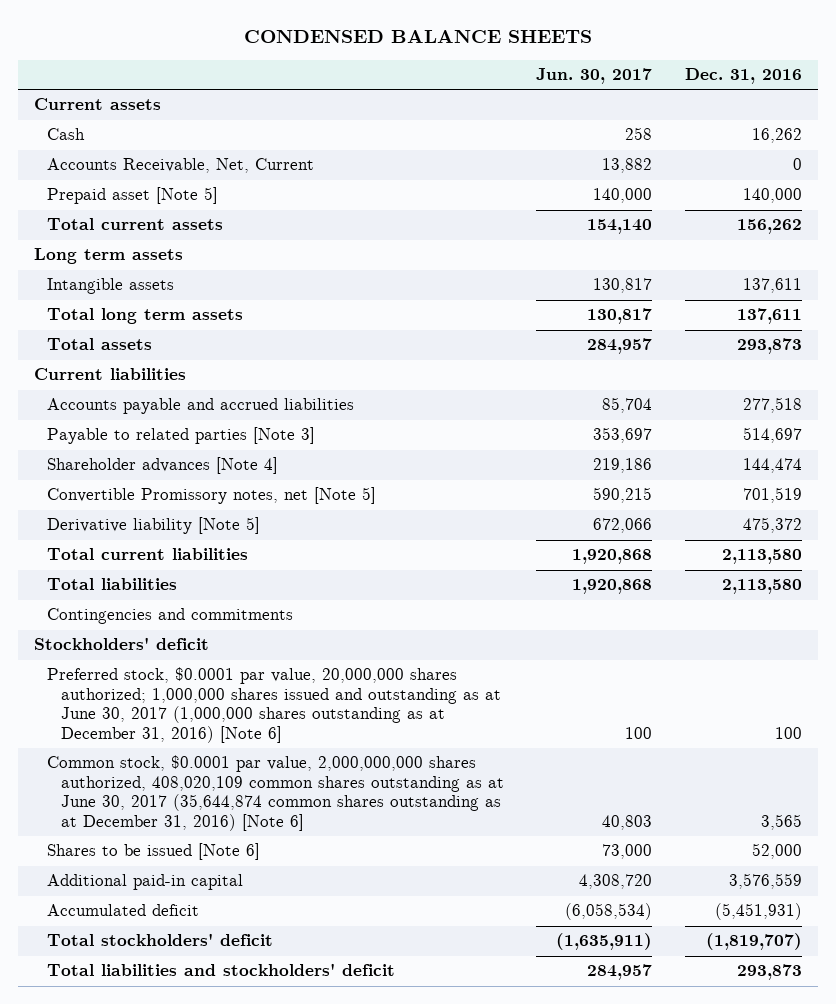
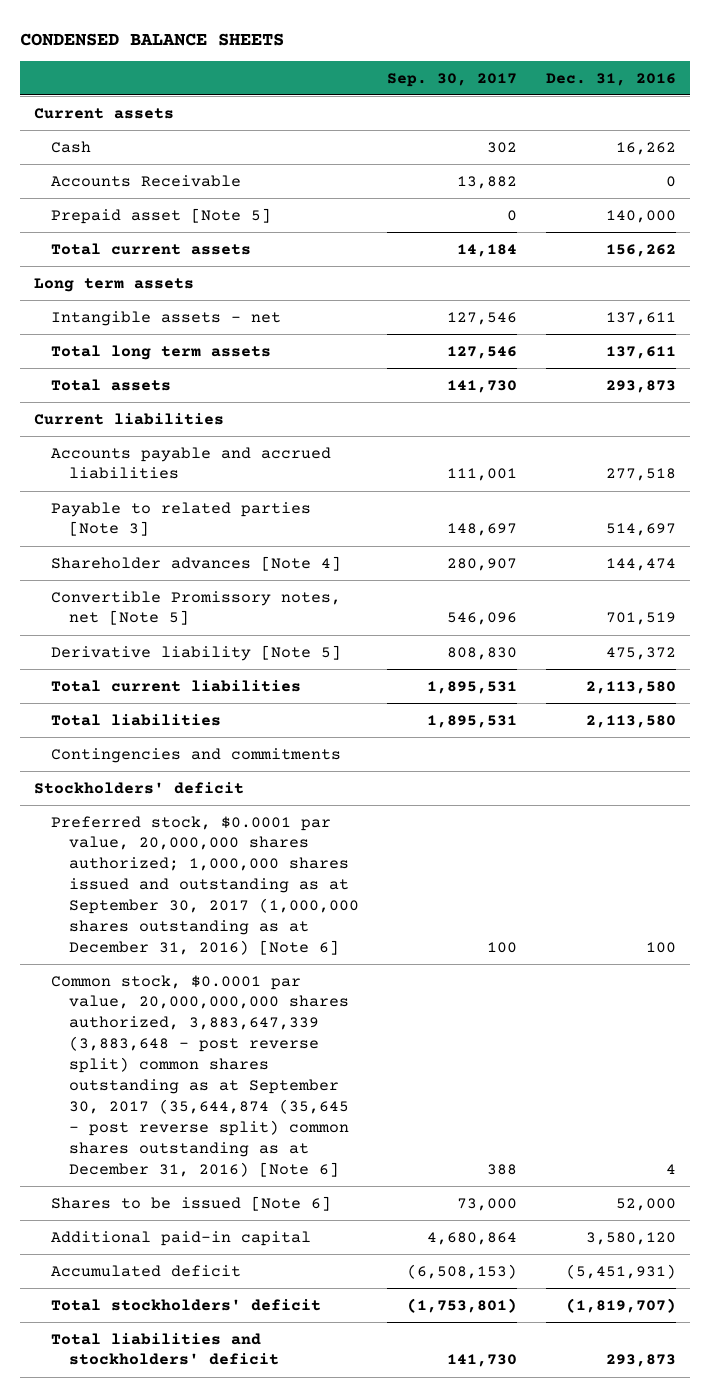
- | Jun. 30, 2017 | Dec. 31, 2016
+ | Sep. 30, 2017 | Dec. 31, 2016
- Accounts Receivable, Net, Current | 13,882 | 0
+ Accounts Receivable | 13,882 | 0
- Intangible assets | 130,817 | 137,611
+ Intangible assets - net | 127,546 | 137,611
- Preferred stock, $0.0001 par value, 20,000,000 shares authorized; 1,000,000 shares issued and outstanding as at June 30, 2017 (1,000,000 shares outstanding as at December 31, 2016) [Note 6] | 100 | 100
- Common stock, $0.0001 par value, 2,000,000,000 shares authorized, 408,020,109 common shares outstanding as at June 30, 2017 (35,644,874 common shares outstanding as at December 31, 2016) [Note 6] | 40,803 | 3,565
+ Preferred stock, $0.0001 par value, 20,000,000 shares authorized; 1,000,000 shares issued and outstanding as at September 30, 2017 (1,000,000 shares outstanding as at December 31, 2016) [Note 6] | 100 | 100
+ Common stock, $0.0001 par value, 20,000,000,000 shares authorized, 3,883,647,339 (3,883,648 - post reverse split) common shares outstanding as at September 30, 2017 (35,644,874 (35,645 - post reverse split) common shares outstanding as at December 31, 2016) [Note 6] | 388 | 4
- Additional paid-in capital | 4,308,720 | 3,576,559
+ Additional paid-in capital | 4,680,864 | 3,580,120

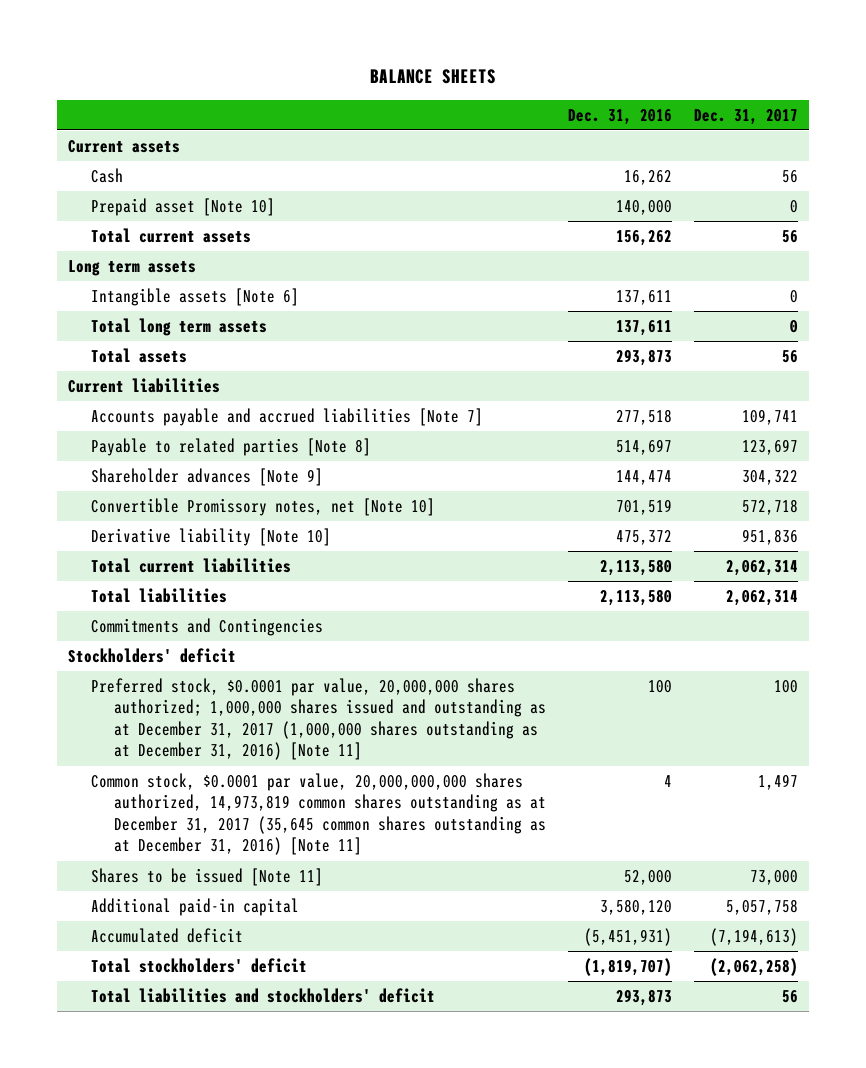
- CONDENSED BALANCE SHEETS
+ BALANCE SHEETS
- | Sep. 30, 2017 | Dec. 31, 2016
+ | Dec. 31, 2016 | Dec. 31, 2017
- Accounts Receivable | 13,882 | 0
- Prepaid asset [Note 5] | 0 | 140,000
+ Prepaid asset [Note 10] | 140,000 | 0
- Intangible assets - net | 127,546 | 137,611
+ Intangible assets [Note 6] | 137,611 | 0
- Accounts payable and accrued liabilities | 111,001 | 277,518
- Payable to related parties [Note 3] | 148,697 | 514,697
- Shareholder advances [Note 4] | 280,907 | 144,474
- Convertible Promissory notes, net [Note 5] | 546,096 | 701,519
- Derivative liability [Note 5] | 808,830 | 475,372
+ Accounts payable and accrued liabilities [Note 7] | 277,518 | 109,741
+ Payable to related parties [Note 8] | 514,697 | 123,697
+ Shareholder advances [Note 9] | 144,474 | 304,322
+ Convertible Promissory notes, net [Note 10] | 701,519 | 572,718
+ Derivative liability [Note 10] | 475,372 | 951,836
- Contingencies and commitments
+ Commitments and Contingencies
- Preferred stock, $0.0001 par value, 20,000,000 shares authorized; 1,000,000 shares issued and outstanding as at September 30, 2017 (1,000,000 shares outstanding as at December 31, 2016) [Note 6] | 100 | 100
- Common stock, $0.0001 par value, 20,000,000,000 shares authorized, 3,883,647,339 (3,883,648 - post reverse split) common shares outstanding as at September 30, 2017 (35,644,874 (35,645 - post reverse split) common shares outstanding as at December 31, 2016) [Note 6] | 388 | 4
- Shares to be issued [Note 6] | 73,000 | 52,000
+ Preferred stock, $0.0001 par value, 20,000,000 shares authorized; 1,000,000 shares issued and outstanding as at December 31, 2017 (1,000,000 shares outstanding as at December 31, 2016) [Note 11] | 100 | 100
+ Common stock, $0.0001 par value, 20,000,000,000 shares authorized, 14,973,819 common shares outstanding as at December 31, 2017 (35,645 common shares outstanding as at December 31, 2016) [Note 11] | 4 | 1,497
+ Shares to be issued [Note 11] | 52,000 | 73,000

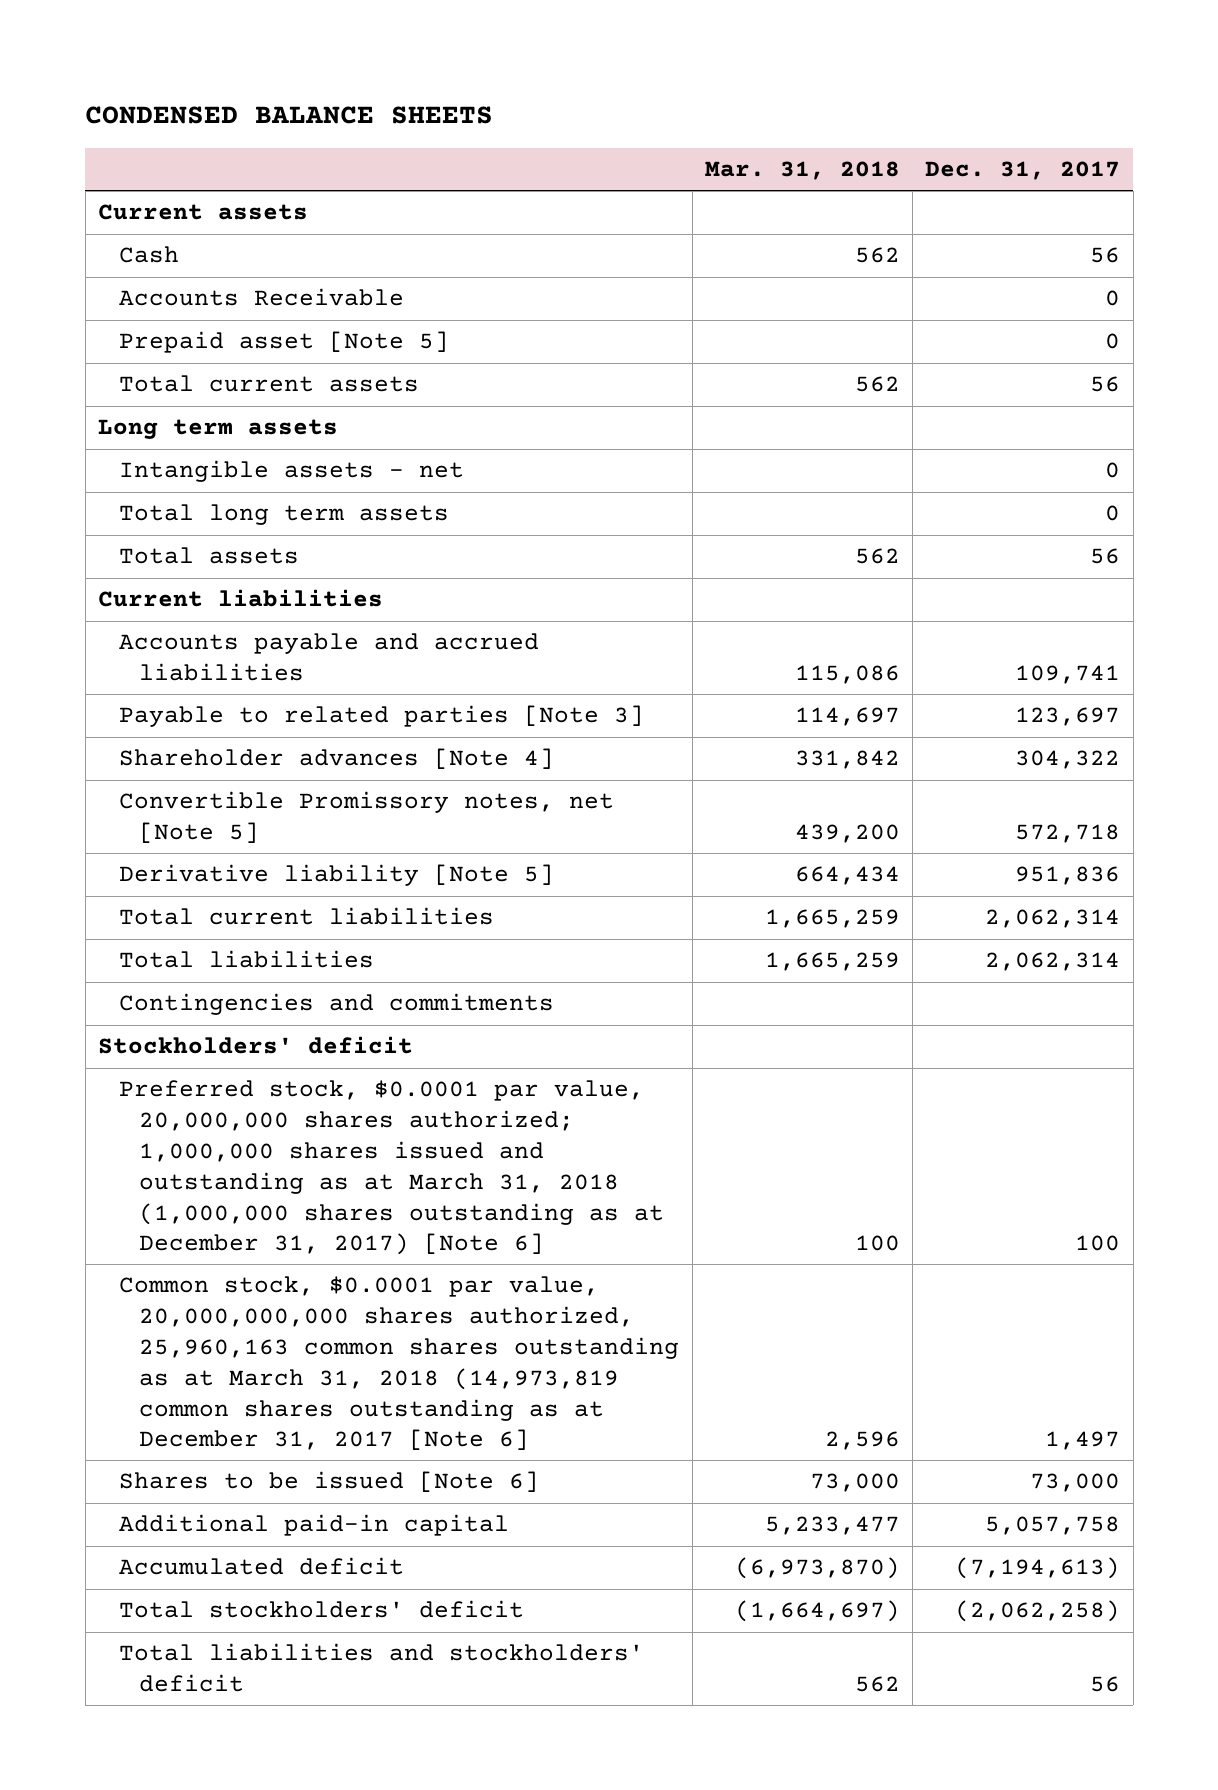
- BALANCE SHEETS
+ CONDENSED BALANCE SHEETS
- | Dec. 31, 2016 | Dec. 31, 2017
+ | Mar. 31, 2018 | Dec. 31, 2017
- Prepaid asset [Note 10] | 140,000 | 0
+ Accounts Receivable | | 0
+ Prepaid asset [Note 5] | | 0
- Intangible assets [Note 6] | 137,611 | 0
+ Intangible assets - net | | 0
- Accounts payable and accrued liabilities [Note 7] | 277,518 | 109,741
- Payable to related parties [Note 8] | 514,697 | 123,697
- Shareholder advances [Note 9] | 144,474 | 304,322
- Convertible Promissory notes, net [Note 10] | 701,519 | 572,718
- Derivative liability [Note 10] | 475,372 | 951,836
+ Accounts payable and accrued liabilities | 115,086 | 109,741
+ Payable to related parties [Note 3] | 114,697 | 123,697
+ Shareholder advances [Note 4] | 331,842 | 304,322
+ Convertible Promissory notes, net [Note 5] | 439,200 | 572,718
+ Derivative liability [Note 5] | 664,434 | 951,836
- Commitments and Contingencies
+ Contingencies and commitments
- Preferred stock, $0.0001 par value, 20,000,000 shares authorized; 1,000,000 shares issued and outstanding as at December 31, 2017 (1,000,000 shares outstanding as at December 31, 2016) [Note 11] | 100 | 100
- Common stock, $0.0001 par value, 20,000,000,000 shares authorized, 14,973,819 common shares outstanding as at December 31, 2017 (35,645 common shares outstanding as at December 31, 2016) [Note 11] | 4 | 1,497
- Shares to be issued [Note 11] | 52,000 | 73,000
+ Preferred stock, $0.0001 par value, 20,000,000 shares authorized; 1,000,000 shares issued and outstanding as at March 31, 2018 (1,000,000 shares outstanding as at December 31, 2017) [Note 6] | 100 | 100
+ Common stock, $0.0001 par value, 20,000,000,000 shares authorized, 25,960,163 common shares outstanding as at March 31, 2018 (14,973,819 common shares outstanding as at December 31, 2017 [Note 6] | 2,596 | 1,497
+ Shares to be issued [Note 6] | 73,000 | 73,000

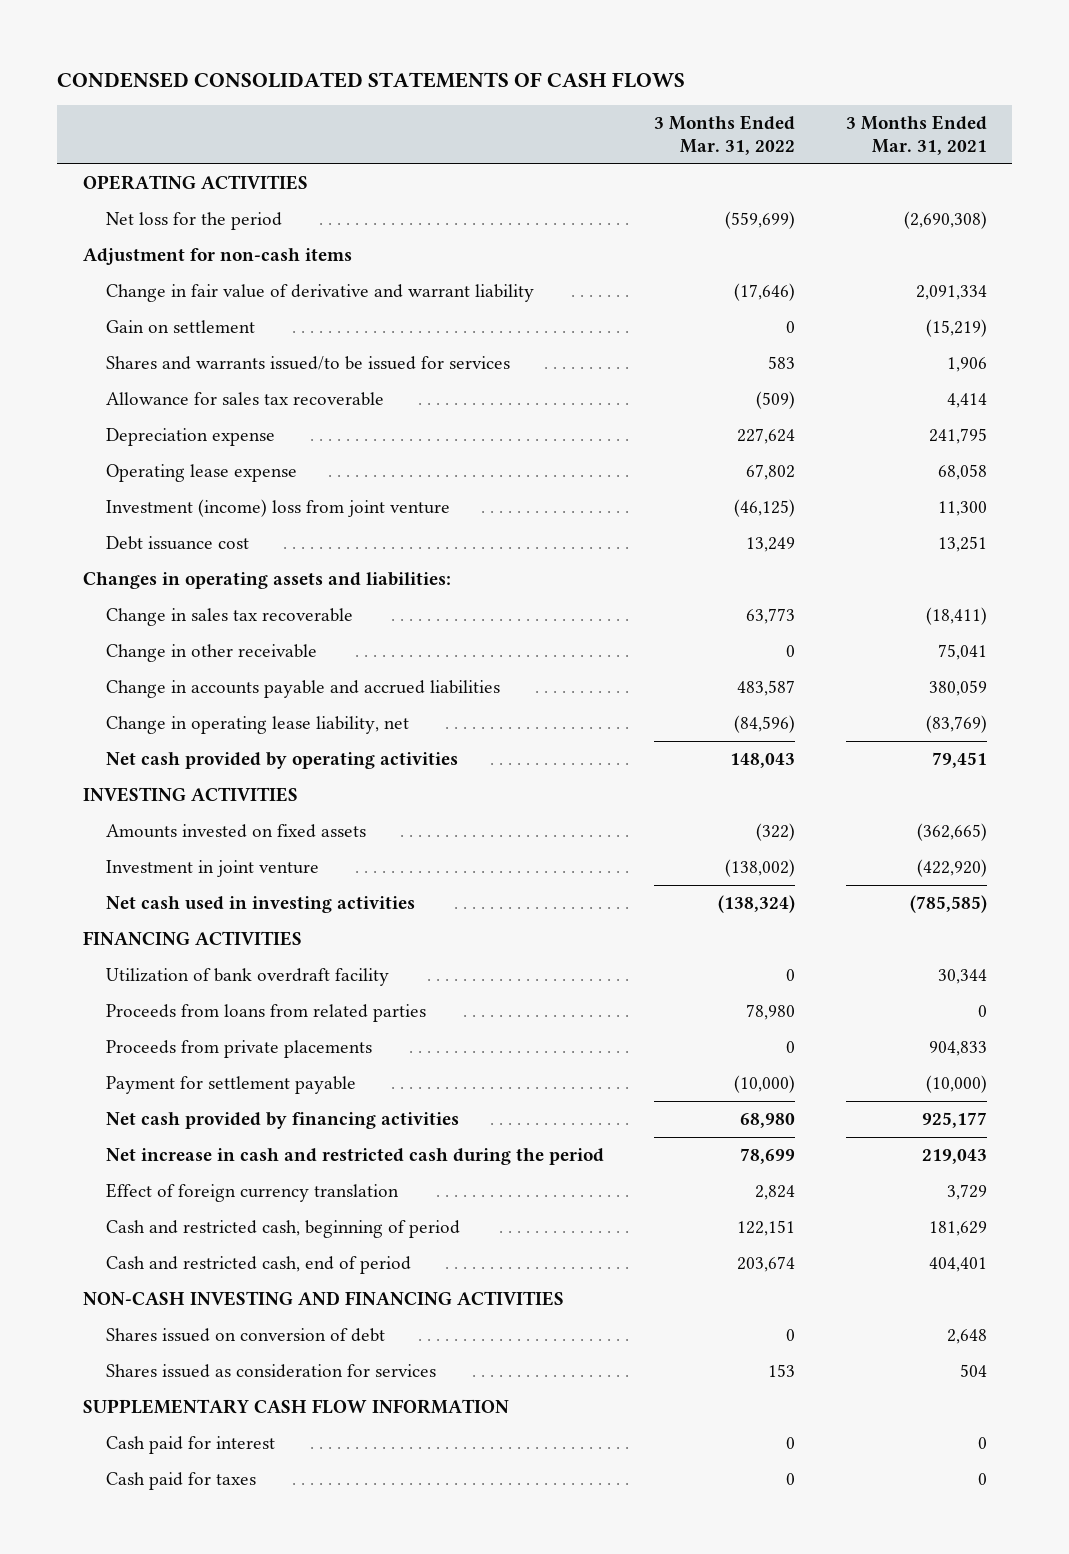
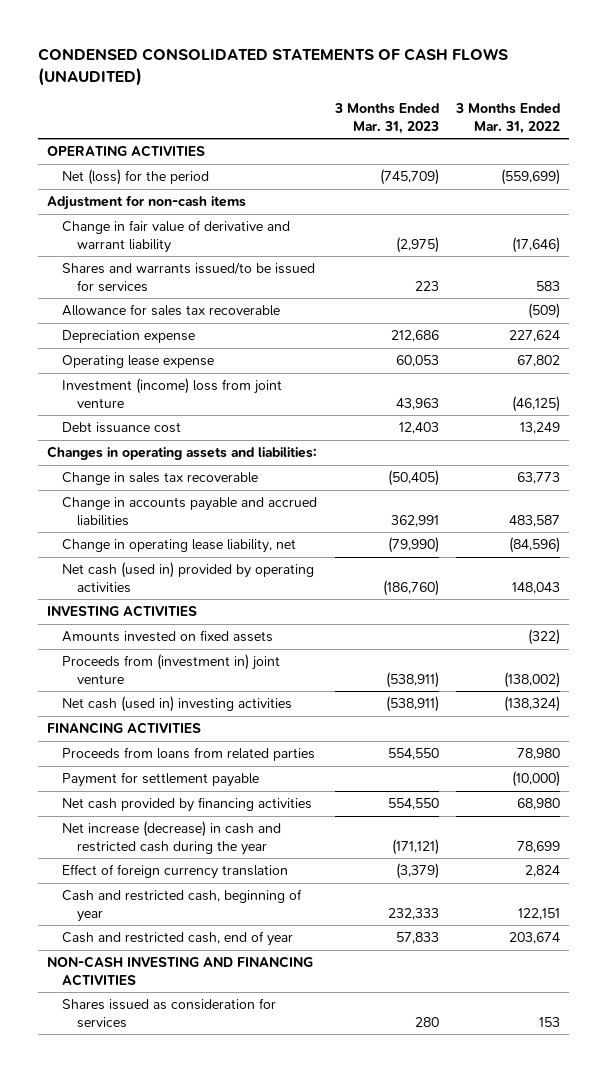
- CONDENSED CONSOLIDATED STATEMENTS OF CASH FLOWS
+ CONDENSED CONSOLIDATED STATEMENTS OF CASH FLOWS (UNAUDITED)
- | 3 Months Ended Mar. 31, 2022 | 3 Months Ended Mar. 31, 2021
+ | 3 Months Ended Mar. 31, 2023 | 3 Months Ended Mar. 31, 2022
- Net loss for the period | (559,699) | (2,690,308)
+ Net (loss) for the period | (745,709) | (559,699)
- Gain on settlement | 0 | (15,219)
- Change in other receivable | 0 | 75,041
- Net cash provided by operating activities | 148,043 | 79,451
+ Net cash (used in) provided by operating activities | (186,760) | 148,043
- Investment in joint venture | (138,002) | (422,920)
- Net cash used in investing activities | (138,324) | (785,585)
+ Proceeds from (investment in) joint venture | (538,911) | (138,002)
+ Net cash (used in) investing activities | (538,911) | (138,324)
- Utilization of bank overdraft facility | 0 | 30,344
- Proceeds from private placements | 0 | 904,833
- Net increase in cash and restricted cash during the period | 78,699 | 219,043
+ Net increase (decrease) in cash and restricted cash during the year | (171,121) | 78,699
- Cash and restricted cash, beginning of period | 122,151 | 181,629
- Cash and restricted cash, end of period | 203,674 | 404,401
+ Cash and restricted cash, beginning of year | 232,333 | 122,151
+ Cash and restricted cash, end of year | 57,833 | 203,674
- Shares issued on conversion of debt | 0 | 2,648
- SUPPLEMENTARY CASH FLOW INFORMATION
- Cash paid for interest | 0 | 0
- Cash paid for taxes | 0 | 0

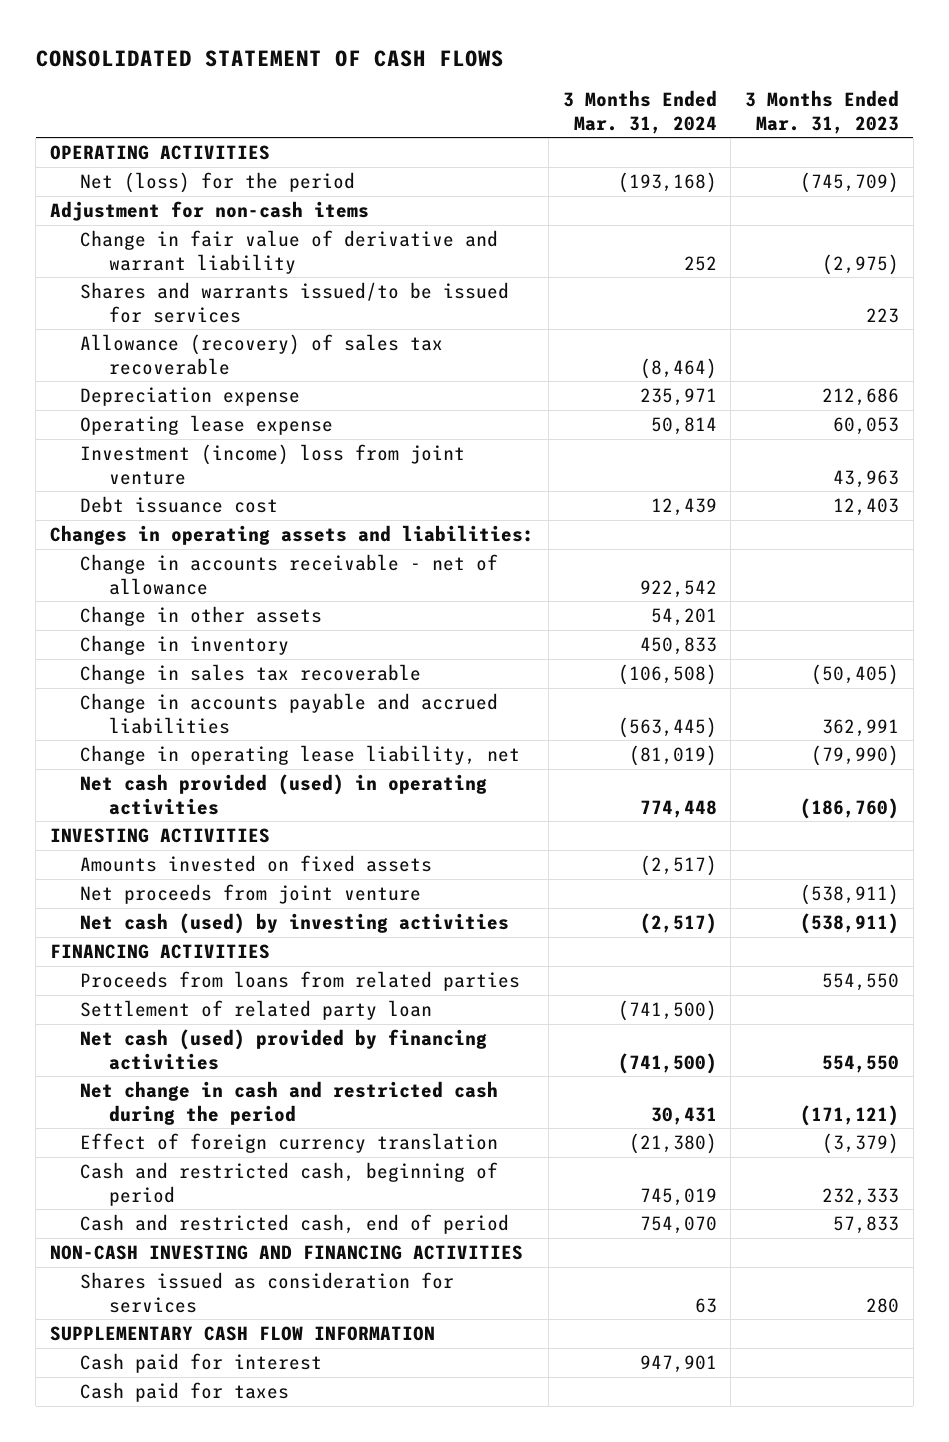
- CONDENSED CONSOLIDATED STATEMENTS OF CASH FLOWS (UNAUDITED)
+ CONSOLIDATED STATEMENT OF CASH FLOWS
- | 3 Months Ended Mar. 31, 2023 | 3 Months Ended Mar. 31, 2022
+ | 3 Months Ended Mar. 31, 2024 | 3 Months Ended Mar. 31, 2023
- Allowance for sales tax recoverable | | (509)
+ Allowance (recovery) of sales tax recoverable | (8,464) |
+ Change in accounts receivable - net of allowance | 922,542 |
+ Change in other assets | 54,201 |
+ Change in inventory | 450,833 |
- Net cash (used in) provided by operating activities | (186,760) | 148,043
+ Net cash provided (used) in operating activities | 774,448 | (186,760)
- Proceeds from (investment in) joint venture | (538,911) | (138,002)
- Net cash (used in) investing activities | (538,911) | (138,324)
+ Net proceeds from joint venture | | (538,911)
+ Net cash (used) by investing activities | (2,517) | (538,911)
- Payment for settlement payable | | (10,000)
- Net cash provided by financing activities | 554,550 | 68,980
- Net increase (decrease) in cash and restricted cash during the year | (171,121) | 78,699
+ Settlement of related party loan | (741,500) |
+ Net cash (used) provided by financing activities | (741,500) | 554,550
+ Net change in cash and restricted cash during the period | 30,431 | (171,121)
- Cash and restricted cash, beginning of year | 232,333 | 122,151
- Cash and restricted cash, end of year | 57,833 | 203,674
+ Cash and restricted cash, beginning of period | 745,019 | 232,333
+ Cash and restricted cash, end of period | 754,070 | 57,833
+ SUPPLEMENTARY CASH FLOW INFORMATION
+ Cash paid for interest | 947,901 |
+ Cash paid for taxes

